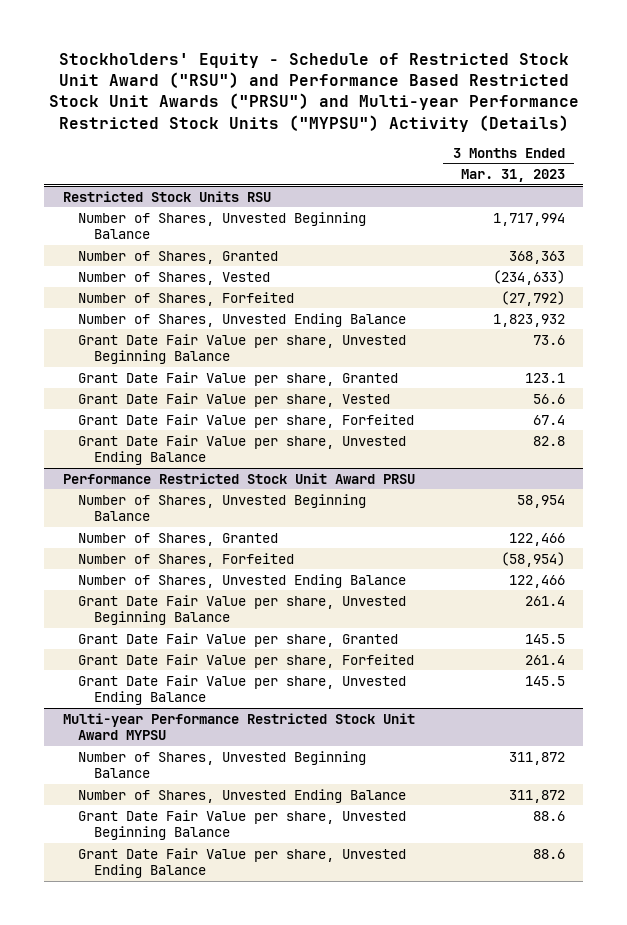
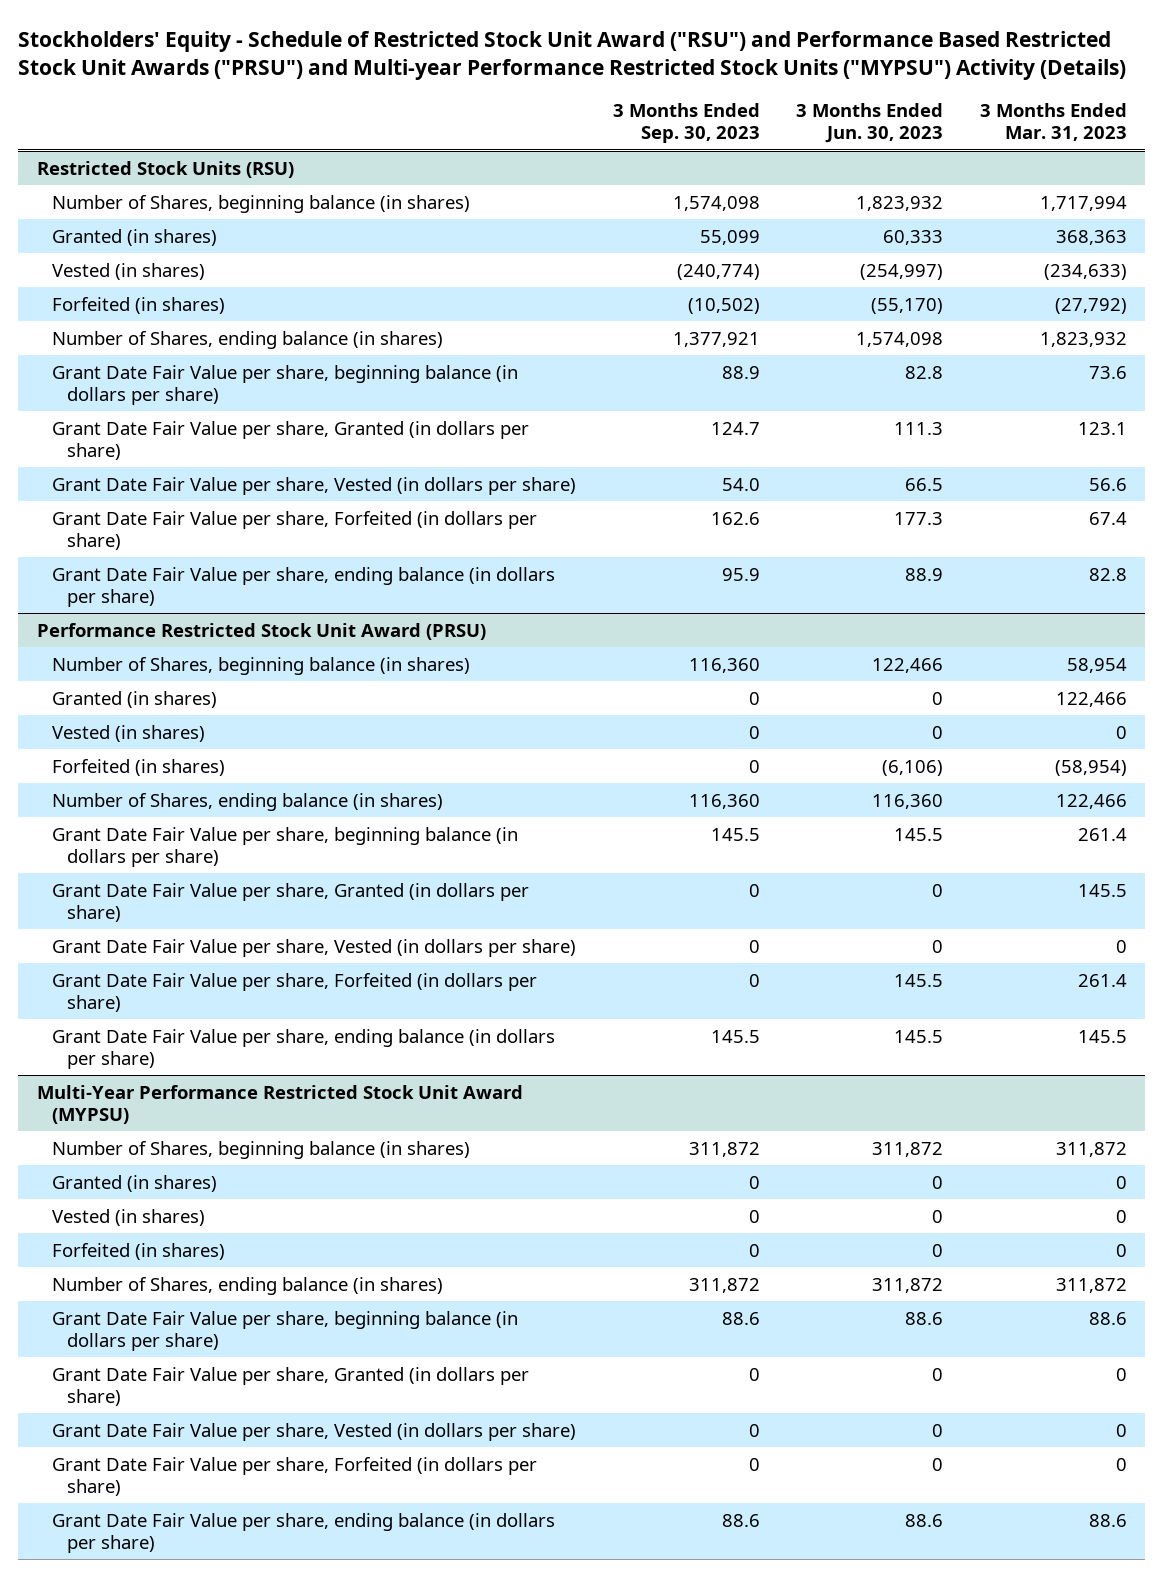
- | 3 Months Ended Mar. 31, 2023
+ | 3 Months Ended Sep. 30, 2023 | 3 Months Ended Jun. 30, 2023 | 3 Months Ended Mar. 31, 2023
- Restricted Stock Units RSU
- Number of Shares, Unvested Beginning Balance | 1,717,994
- Number of Shares, Granted | 368,363
- Number of Shares, Vested | (234,633)
- Number of Shares, Forfeited | (27,792)
- Number of Shares, Unvested Ending Balance | 1,823,932
- Grant Date Fair Value per share, Unvested Beginning Balance | 73.6
- Grant Date Fair Value per share, Granted | 123.1
- Grant Date Fair Value per share, Vested | 56.6
- Grant Date Fair Value per share, Forfeited | 67.4
- Grant Date Fair Value per share, Unvested Ending Balance | 82.8
- Performance Restricted Stock Unit Award PRSU
- Number of Shares, Unvested Beginning Balance | 58,954
- Number of Shares, Granted | 122,466
- Number of Shares, Forfeited | (58,954)
- Number of Shares, Unvested Ending Balance | 122,466
- Grant Date Fair Value per share, Unvested Beginning Balance | 261.4
- Grant Date Fair Value per share, Granted | 145.5
- Grant Date Fair Value per share, Forfeited | 261.4
- Grant Date Fair Value per share, Unvested Ending Balance | 145.5
- Multi-year Performance Restricted Stock Unit Award MYPSU
- Number of Shares, Unvested Beginning Balance | 311,872
- Number of Shares, Unvested Ending Balance | 311,872
- Grant Date Fair Value per share, Unvested Beginning Balance | 88.6
- Grant Date Fair Value per share, Unvested Ending Balance | 88.6
+ Restricted Stock Units (RSU)
+ Number of Shares, beginning balance (in shares) | 1,574,098 | 1,823,932 | 1,717,994
+ Granted (in shares) | 55,099 | 60,333 | 368,363
+ Vested (in shares) | (240,774) | (254,997) | (234,633)
+ Forfeited (in shares) | (10,502) | (55,170) | (27,792)
+ Number of Shares, ending balance (in shares) | 1,377,921 | 1,574,098 | 1,823,932
+ Grant Date Fair Value per share, beginning balance (in dollars per share) | 88.9 | 82.8 | 73.6
+ Grant Date Fair Value per share, Granted (in dollars per share) | 124.7 | 111.3 | 123.1
+ Grant Date Fair Value per share, Vested (in dollars per share) | 54.0 | 66.5 | 56.6
+ Grant Date Fair Value per share, Forfeited (in dollars per share) | 162.6 | 177.3 | 67.4
+ Grant Date Fair Value per share, ending balance (in dollars per share) | 95.9 | 88.9 | 82.8
+ Performance Restricted Stock Unit Award (PRSU)
+ Number of Shares, beginning balance (in shares) | 116,360 | 122,466 | 58,954
+ Granted (in shares) | 0 | 0 | 122,466
+ Vested (in shares) | 0 | 0 | 0
+ Forfeited (in shares) | 0 | (6,106) | (58,954)
+ Number of Shares, ending balance (in shares) | 116,360 | 116,360 | 122,466
+ Grant Date Fair Value per share, beginning balance (in dollars per share) | 145.5 | 145.5 | 261.4
+ Grant Date Fair Value per share, Granted (in dollars per share) | 0 | 0 | 145.5
+ Grant Date Fair Value per share, Vested (in dollars per share) | 0 | 0 | 0
+ Grant Date Fair Value per share, Forfeited (in dollars per share) | 0 | 145.5 | 261.4
+ Grant Date Fair Value per share, ending balance (in dollars per share) | 145.5 | 145.5 | 145.5
+ Multi-Year Performance Restricted Stock Unit Award (MYPSU)
+ Number of Shares, beginning balance (in shares) | 311,872 | 311,872 | 311,872
+ Granted (in shares) | 0 | 0 | 0
+ Vested (in shares) | 0 | 0 | 0
+ Forfeited (in shares) | 0 | 0 | 0
+ Number of Shares, ending balance (in shares) | 311,872 | 311,872 | 311,872
+ Grant Date Fair Value per share, beginning balance (in dollars per share) | 88.6 | 88.6 | 88.6
+ Grant Date Fair Value per share, Granted (in dollars per share) | 0 | 0 | 0
+ Grant Date Fair Value per share, Vested (in dollars per share) | 0 | 0 | 0
+ Grant Date Fair Value per share, Forfeited (in dollars per share) | 0 | 0 | 0
+ Grant Date Fair Value per share, ending balance (in dollars per share) | 88.6 | 88.6 | 88.6

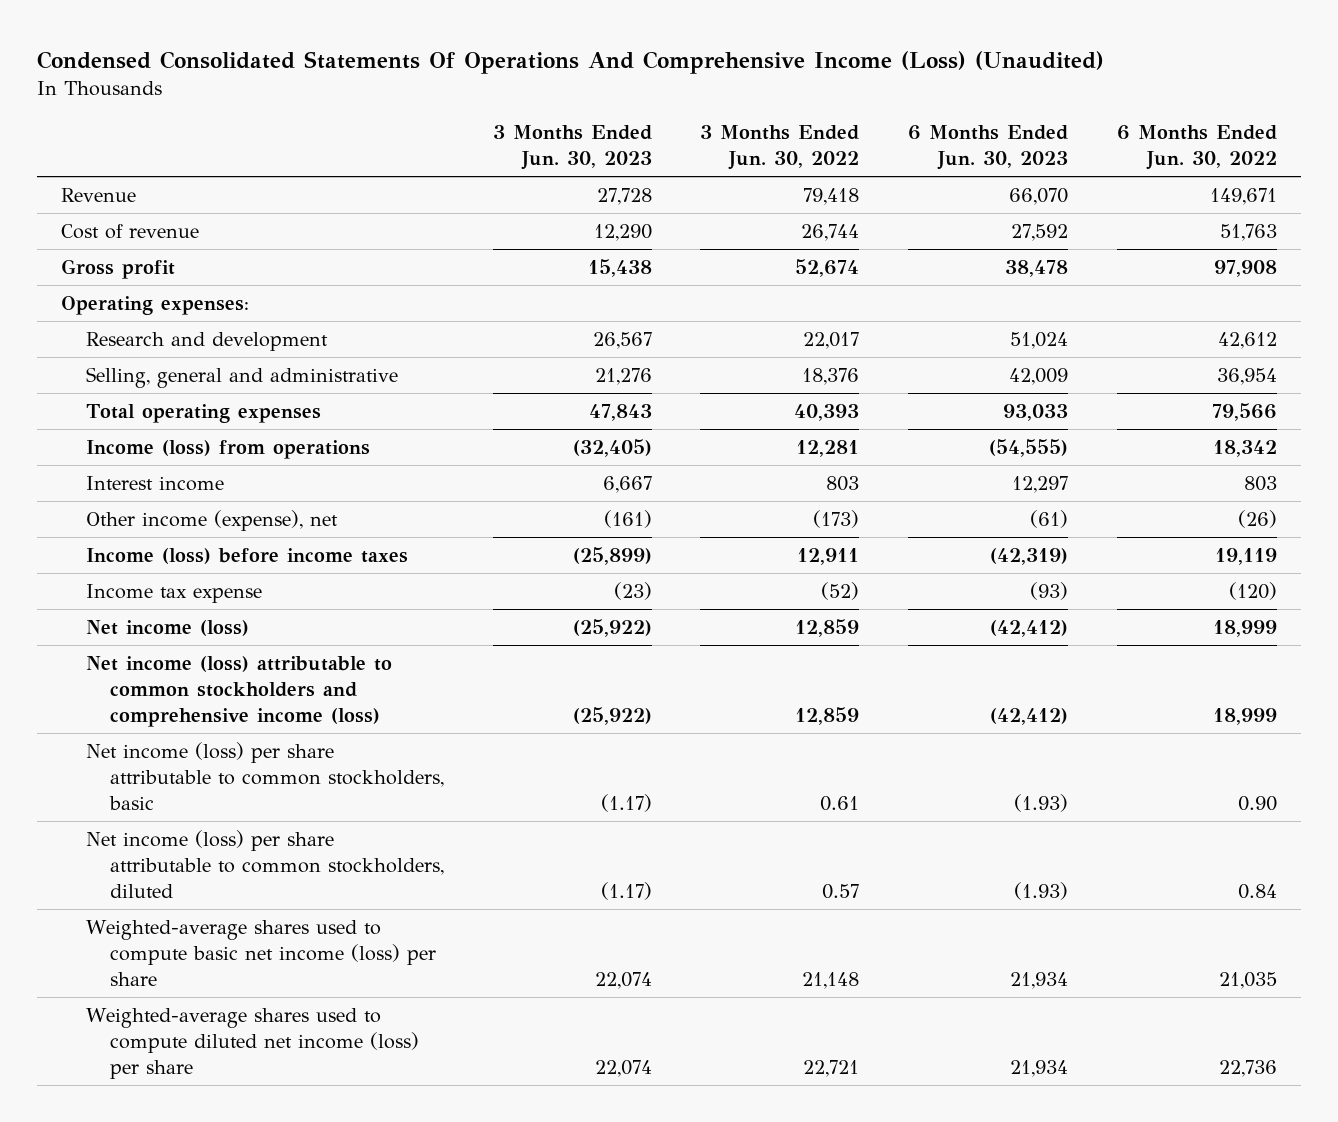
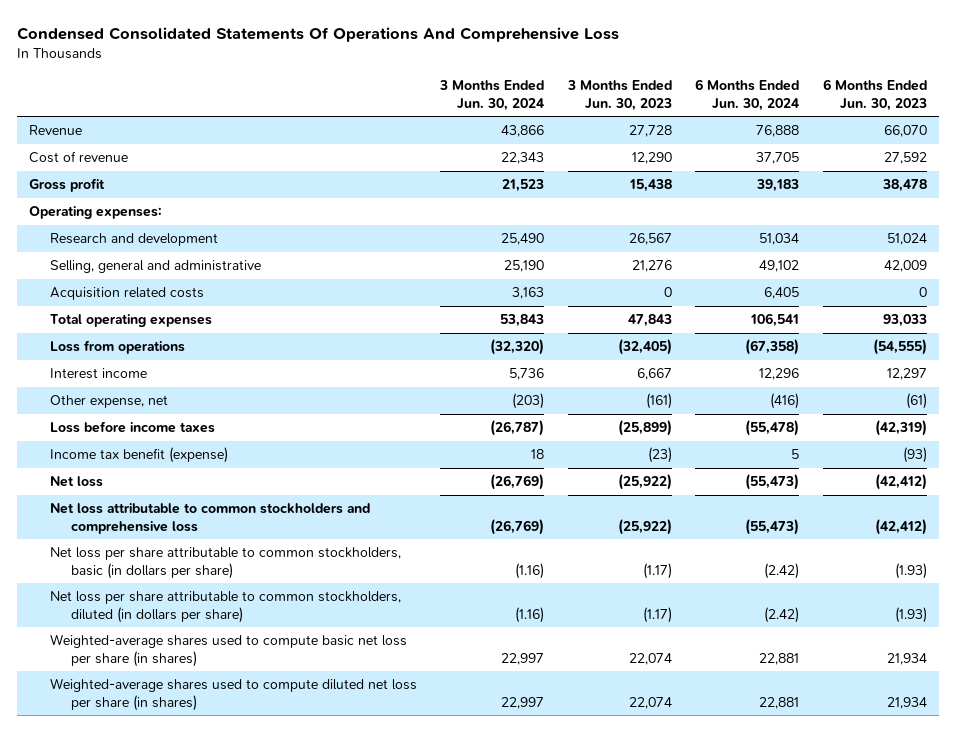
- Condensed Consolidated Statements Of Operations And Comprehensive Income (Loss) (Unaudited)
+ Condensed Consolidated Statements Of Operations And Comprehensive Loss
- | 3 Months Ended Jun. 30, 2023 | 3 Months Ended Jun. 30, 2022 | 6 Months Ended Jun. 30, 2023 | 6 Months Ended Jun. 30, 2022
+ | 3 Months Ended Jun. 30, 2024 | 3 Months Ended Jun. 30, 2023 | 6 Months Ended Jun. 30, 2024 | 6 Months Ended Jun. 30, 2023
+ Acquisition related costs | 3,163 | 0 | 6,405 | 0
- Income (loss) from operations | (32,405) | 12,281 | (54,555) | 18,342
+ Loss from operations | (32,320) | (32,405) | (67,358) | (54,555)
- Other income (expense), net | (161) | (173) | (61) | (26)
- Income (loss) before income taxes | (25,899) | 12,911 | (42,319) | 19,119
- Income tax expense | (23) | (52) | (93) | (120)
- Net income (loss) | (25,922) | 12,859 | (42,412) | 18,999
- Net income (loss) attributable to common stockholders and comprehensive income (loss) | (25,922) | 12,859 | (42,412) | 18,999
- Net income (loss) per share attributable to common stockholders, basic | (1.17) | 0.61 | (1.93) | 0.90
- Net income (loss) per share attributable to common stockholders, diluted | (1.17) | 0.57 | (1.93) | 0.84
- Weighted-average shares used to compute basic net income (loss) per share | 22,074 | 21,148 | 21,934 | 21,035
- Weighted-average shares used to compute diluted net income (loss) per share | 22,074 | 22,721 | 21,934 | 22,736
+ Other expense, net | (203) | (161) | (416) | (61)
+ Loss before income taxes | (26,787) | (25,899) | (55,478) | (42,319)
+ Income tax benefit (expense) | 18 | (23) | 5 | (93)
+ Net loss | (26,769) | (25,922) | (55,473) | (42,412)
+ Net loss attributable to common stockholders and comprehensive loss | (26,769) | (25,922) | (55,473) | (42,412)
+ Net loss per share attributable to common stockholders, basic (in dollars per share) | (1.16) | (1.17) | (2.42) | (1.93)
+ Net loss per share attributable to common stockholders, diluted (in dollars per share) | (1.16) | (1.17) | (2.42) | (1.93)
+ Weighted-average shares used to compute basic net loss per share (in shares) | 22,997 | 22,074 | 22,881 | 21,934
+ Weighted-average shares used to compute diluted net loss per share (in shares) | 22,997 | 22,074 | 22,881 | 21,934

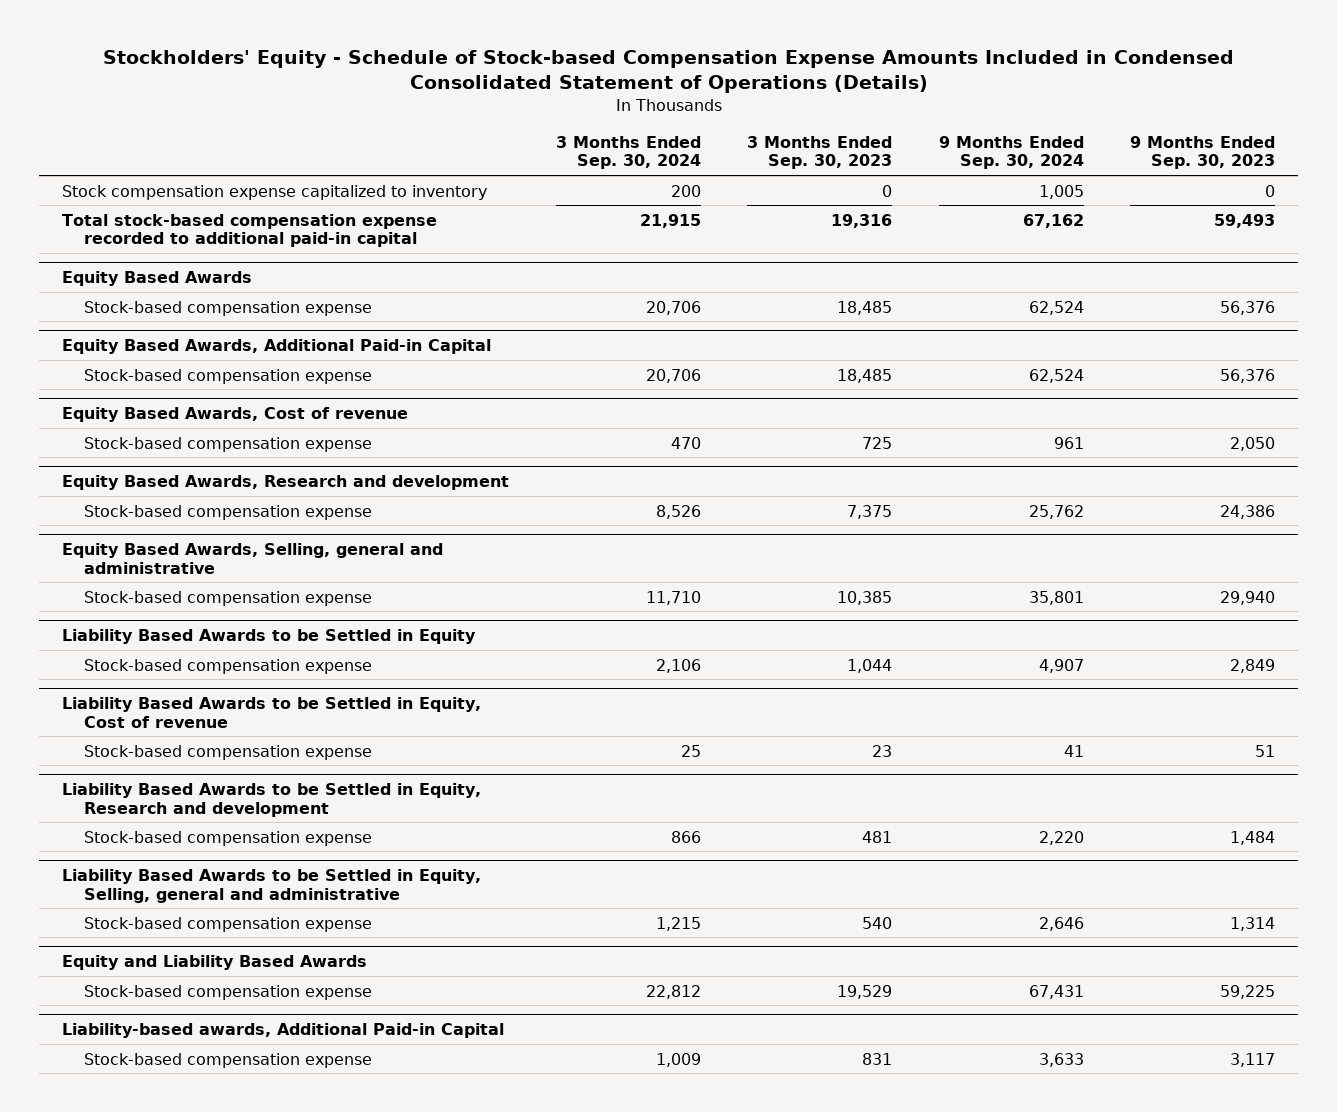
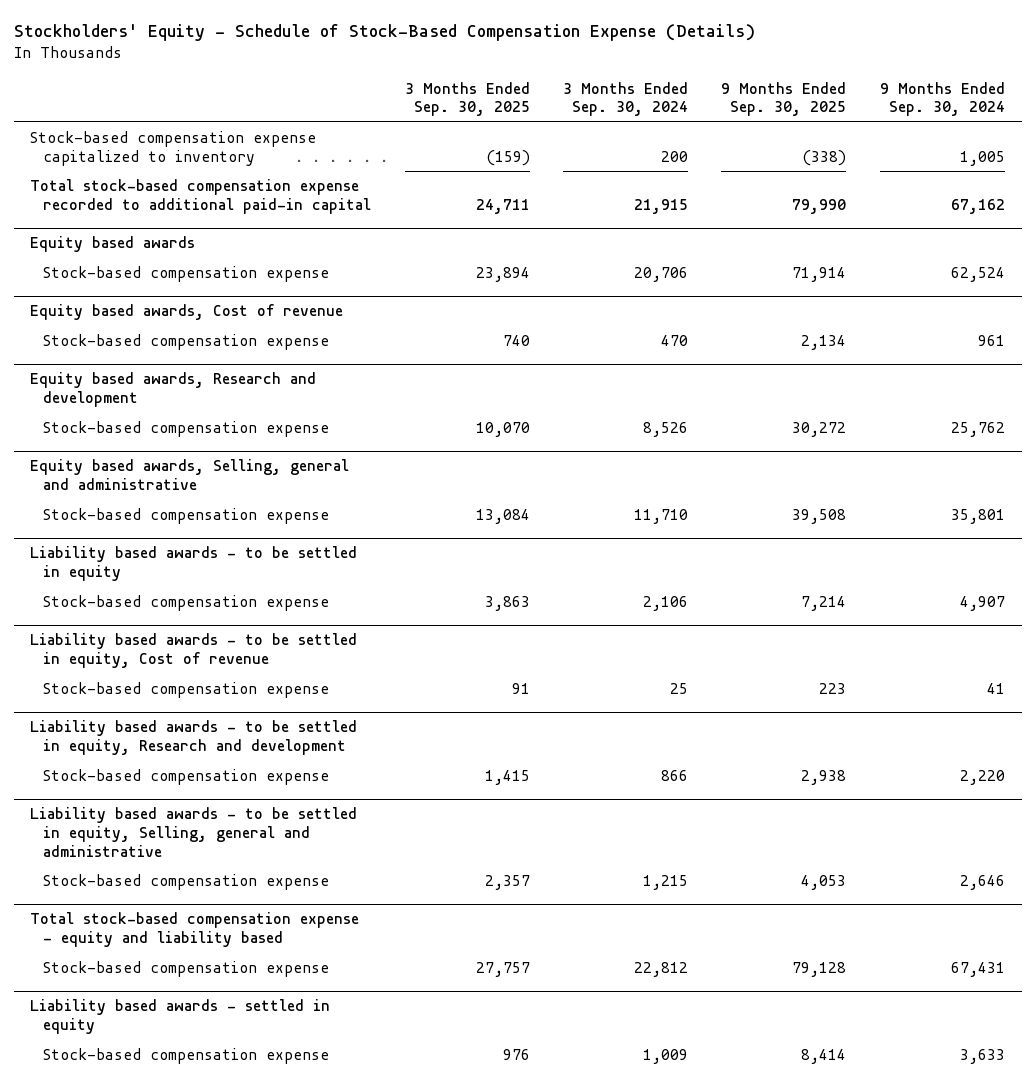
- Stockholders' Equity - Schedule of Stock-based Compensation Expense Amounts Included in Condensed Consolidated Statement of Operations (Details)
+ Stockholders' Equity - Schedule of Stock-Based Compensation Expense (Details)
- | 3 Months Ended Sep. 30, 2024 | 3 Months Ended Sep. 30, 2023 | 9 Months Ended Sep. 30, 2024 | 9 Months Ended Sep. 30, 2023
+ | 3 Months Ended Sep. 30, 2025 | 3 Months Ended Sep. 30, 2024 | 9 Months Ended Sep. 30, 2025 | 9 Months Ended Sep. 30, 2024
- Stock compensation expense capitalized to inventory | 200 | 0 | 1,005 | 0
+ Stock-based compensation expense capitalized to inventory | (159) | 200 | (338) | 1,005
- Equity Based Awards
- Stock-based compensation expense | 20,706 | 18,485 | 62,524 | 56,376
- Equity Based Awards, Additional Paid-in Capital
+ Equity based awards
- Equity Based Awards, Cost of revenue
+ Equity based awards, Cost of revenue
- Equity Based Awards, Research and development
+ Equity based awards, Research and development
- Equity Based Awards, Selling, general and administrative
+ Equity based awards, Selling, general and administrative
- Liability Based Awards to be Settled in Equity
+ Liability based awards - to be settled in equity
- Liability Based Awards to be Settled in Equity, Cost of revenue
+ Liability based awards - to be settled in equity, Cost of revenue
- Liability Based Awards to be Settled in Equity, Research and development
+ Liability based awards - to be settled in equity, Research and development
- Liability Based Awards to be Settled in Equity, Selling, general and administrative
+ Liability based awards - to be settled in equity, Selling, general and administrative
- Equity and Liability Based Awards
+ Total stock-based compensation expense - equity and liability based
- Liability-based awards, Additional Paid-in Capital
+ Liability based awards - settled in equity

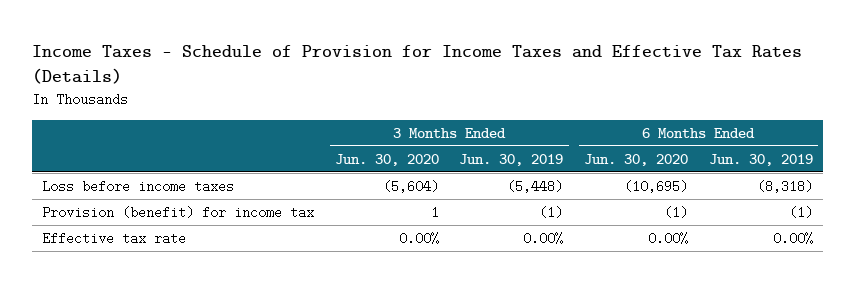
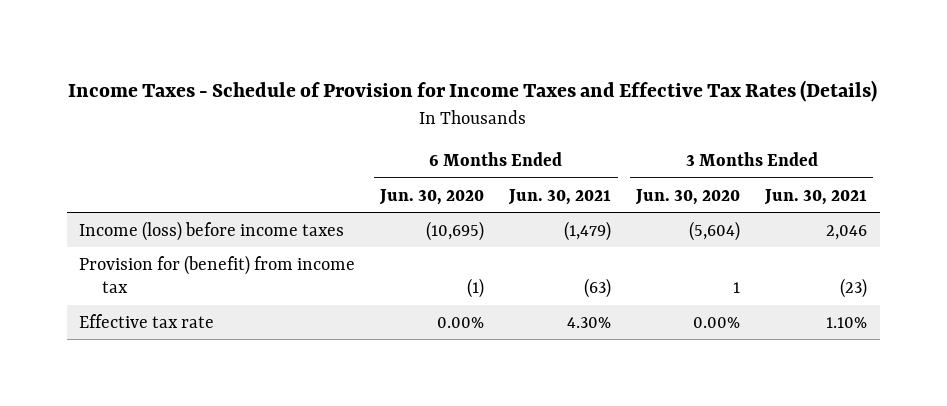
- | 3 Months Ended Jun. 30, 2020 | 3 Months Ended Jun. 30, 2019 | 6 Months Ended Jun. 30, 2020 | 6 Months Ended Jun. 30, 2019
+ | 6 Months Ended Jun. 30, 2020 | 6 Months Ended Jun. 30, 2021 | 3 Months Ended Jun. 30, 2020 | 3 Months Ended Jun. 30, 2021
- Loss before income taxes | (5,604) | (5,448) | (10,695) | (8,318)
- Provision (benefit) for income tax | 1 | (1) | (1) | (1)
+ Income (loss) before income taxes | (10,695) | (1,479) | (5,604) | 2,046
+ Provision for (benefit) from income tax | (1) | (63) | 1 | (23)

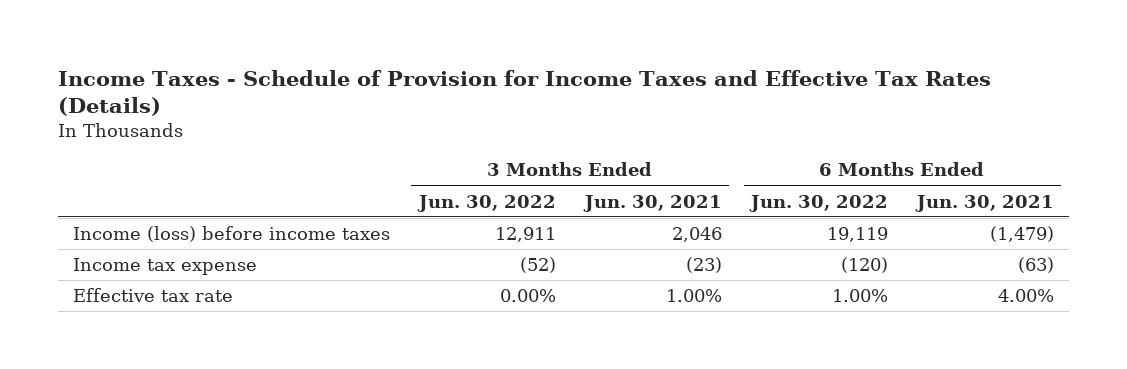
- | 6 Months Ended Jun. 30, 2020 | 6 Months Ended Jun. 30, 2021 | 3 Months Ended Jun. 30, 2020 | 3 Months Ended Jun. 30, 2021
+ | 3 Months Ended Jun. 30, 2022 | 3 Months Ended Jun. 30, 2021 | 6 Months Ended Jun. 30, 2022 | 6 Months Ended Jun. 30, 2021
- Provision for (benefit) from income tax | (1) | (63) | 1 | (23)
- Effective tax rate | 0.00% | 4.30% | 0.00% | 1.10%
+ Income tax expense | (52) | (23) | (120) | (63)
+ Effective tax rate | 0.00% | 1.00% | 1.00% | 4.00%

